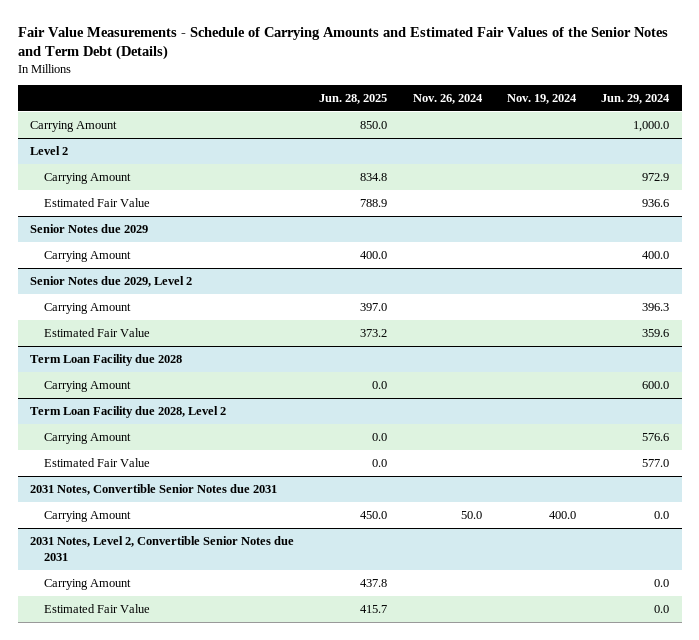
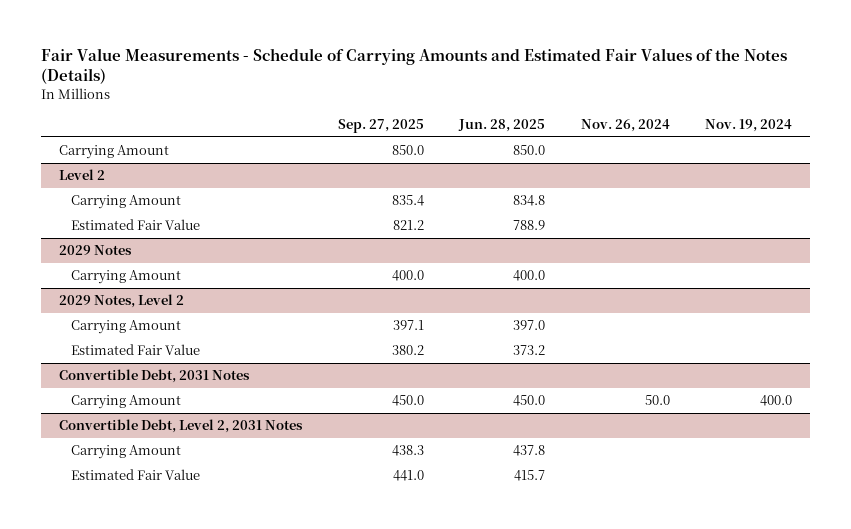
- Fair Value Measurements - Schedule of Carrying Amounts and Estimated Fair Values of the Senior Notes and Term Debt (Details)
+ Fair Value Measurements - Schedule of Carrying Amounts and Estimated Fair Values of the Notes (Details)
- | Jun. 28, 2025 | Nov. 26, 2024 | Nov. 19, 2024 | Jun. 29, 2024
+ | Sep. 27, 2025 | Jun. 28, 2025 | Nov. 26, 2024 | Nov. 19, 2024
- Senior Notes due 2029
+ 2029 Notes
- Senior Notes due 2029, Level 2
+ 2029 Notes, Level 2
- Term Loan Facility due 2028
- Carrying Amount | 0.0 | | | 600.0
- Term Loan Facility due 2028, Level 2
- Carrying Amount | 0.0 | | | 576.6
- Estimated Fair Value | 0.0 | | | 577.0
- 2031 Notes, Convertible Senior Notes due 2031
+ Convertible Debt, 2031 Notes
- 2031 Notes, Level 2, Convertible Senior Notes due 2031
+ Convertible Debt, Level 2, 2031 Notes

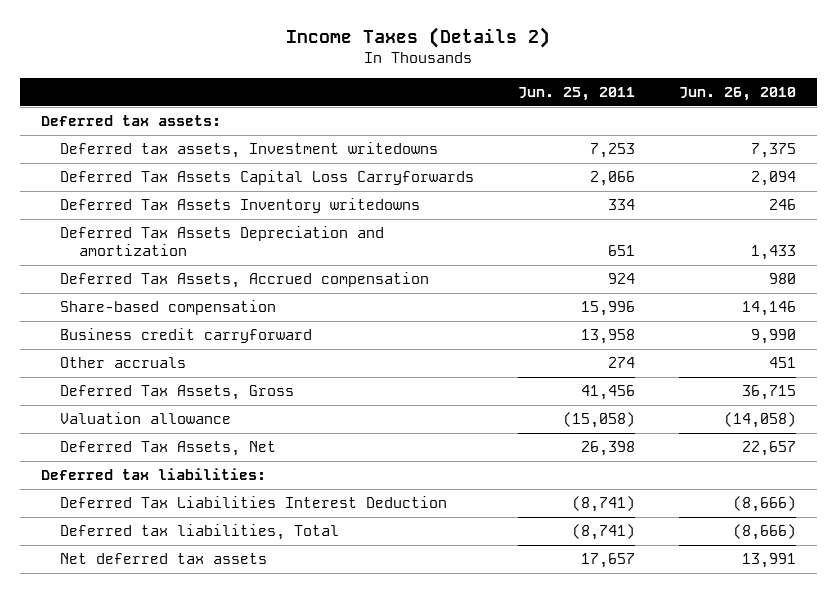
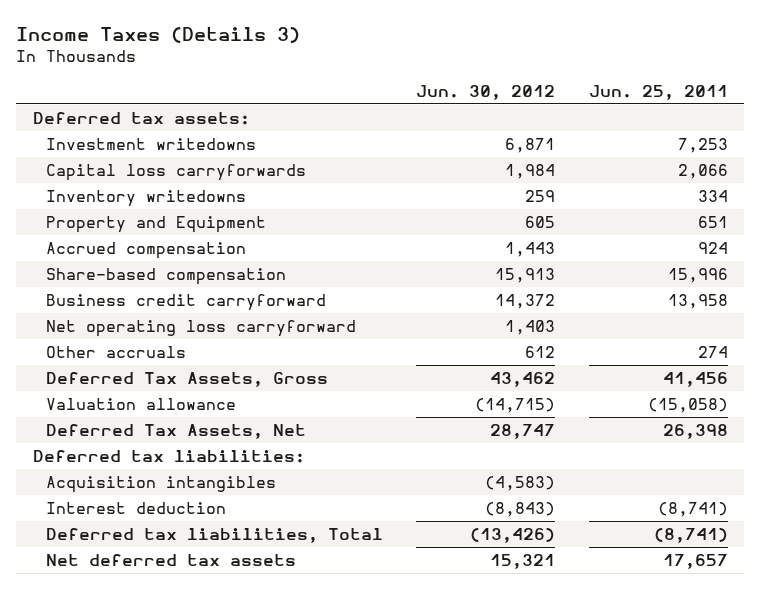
- Income Taxes (Details 2)
+ Income Taxes (Details 3)
- | Jun. 25, 2011 | Jun. 26, 2010
+ | Jun. 30, 2012 | Jun. 25, 2011
- Deferred tax assets, Investment writedowns | 7,253 | 7,375
- Deferred Tax Assets Capital Loss Carryforwards | 2,066 | 2,094
- Deferred Tax Assets Inventory writedowns | 334 | 246
- Deferred Tax Assets Depreciation and amortization | 651 | 1,433
- Deferred Tax Assets, Accrued compensation | 924 | 980
+ Investment writedowns | 6,871 | 7,253
+ Capital loss carryforwards | 1,984 | 2,066
+ Inventory writedowns | 259 | 334
+ Property and Equipment | 605 | 651
+ Accrued compensation | 1,443 | 924
+ Net operating loss carryforward | 1,403 |
- Deferred Tax Liabilities Interest Deduction | (8,741) | (8,666)
+ Acquisition intangibles | (4,583) |
+ Interest deduction | (8,843) | (8,741)

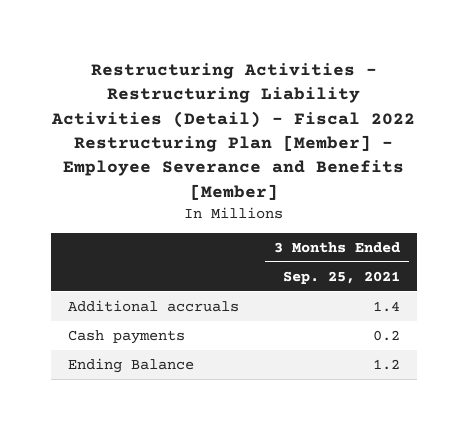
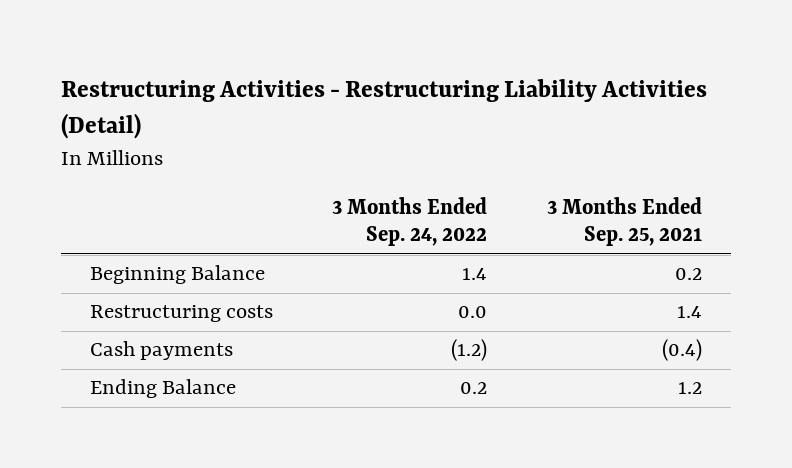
- Restructuring Activities - Restructuring Liability Activities (Detail) - Fiscal 2022 Restructuring Plan [Member] - Employee Severance and Benefits [Member]
+ Restructuring Activities - Restructuring Liability Activities (Detail)
- | 3 Months Ended Sep. 25, 2021
+ | 3 Months Ended Sep. 24, 2022 | 3 Months Ended Sep. 25, 2021
- Additional accruals | 1.4
- Cash payments | 0.2
+ Beginning Balance | 1.4 | 0.2
+ Restructuring costs | 0.0 | 1.4
+ Cash payments | (1.2) | (0.4)

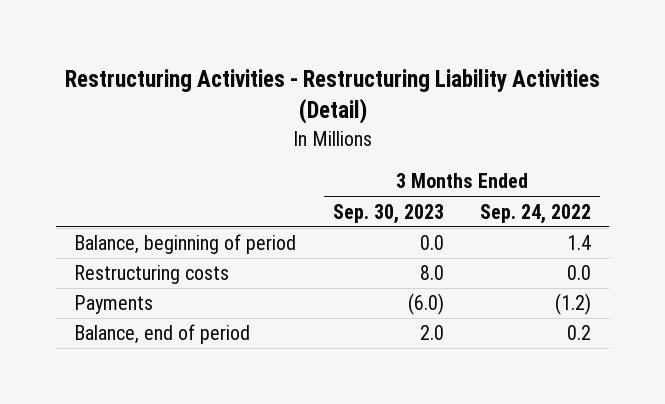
- | 3 Months Ended Sep. 24, 2022 | 3 Months Ended Sep. 25, 2021
+ | 3 Months Ended Sep. 30, 2023 | 3 Months Ended Sep. 24, 2022
- Beginning Balance | 1.4 | 0.2
+ Balance, beginning of period | 0.0 | 1.4
- Cash payments | (1.2) | (0.4)
- Ending Balance | 0.2 | 1.2
+ Payments | (6.0) | (1.2)
+ Balance, end of period | 2.0 | 0.2

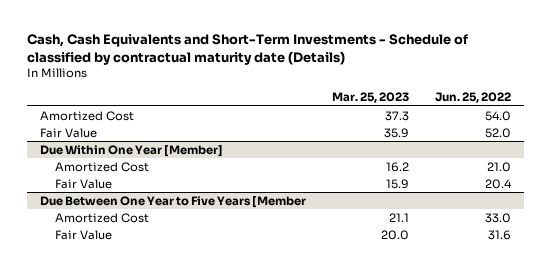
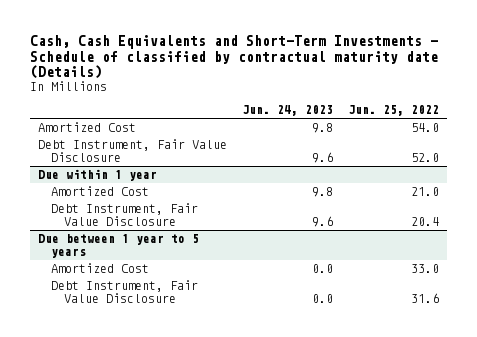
- | Mar. 25, 2023 | Jun. 25, 2022
+ | Jun. 24, 2023 | Jun. 25, 2022
- Fair Value | 35.9 | 52.0
- Due Within One Year [Member]
+ Debt Instrument, Fair Value Disclosure | 9.6 | 52.0
+ Due within 1 year
- Fair Value | 15.9 | 20.4
- Due Between One Year to Five Years [Member
+ Debt Instrument, Fair Value Disclosure | 9.6 | 20.4
+ Due between 1 year to 5 years
- Fair Value | 20.0 | 31.6
+ Debt Instrument, Fair Value Disclosure | 0.0 | 31.6

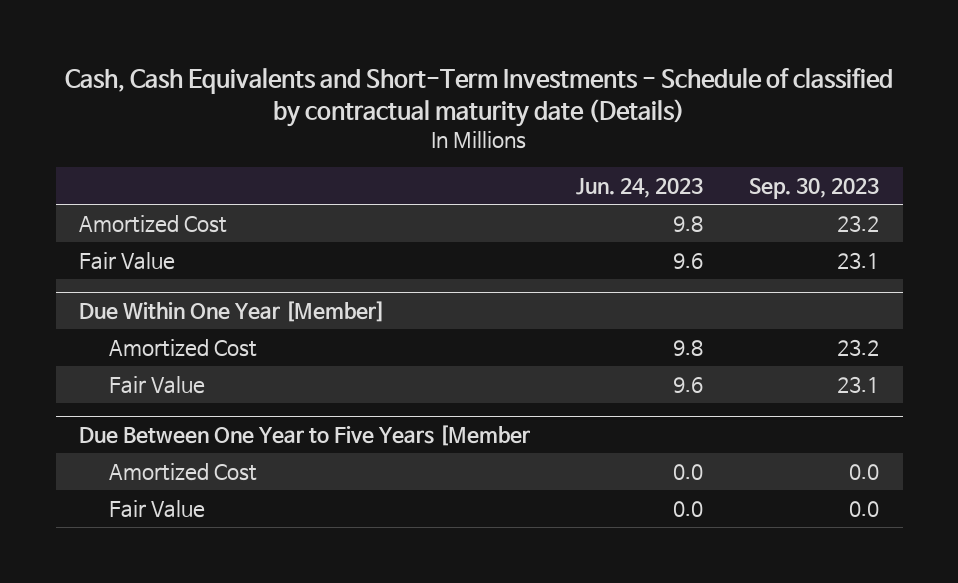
- | Jun. 24, 2023 | Jun. 25, 2022
+ | Jun. 24, 2023 | Sep. 30, 2023
- Debt Instrument, Fair Value Disclosure | 9.6 | 52.0
- Due within 1 year
+ Fair Value | 9.6 | 23.1
+ Due Within One Year [Member]
- Debt Instrument, Fair Value Disclosure | 9.6 | 20.4
- Due between 1 year to 5 years
+ Fair Value | 9.6 | 23.1
+ Due Between One Year to Five Years [Member
- Debt Instrument, Fair Value Disclosure | 0.0 | 31.6
+ Fair Value | 0.0 | 0.0

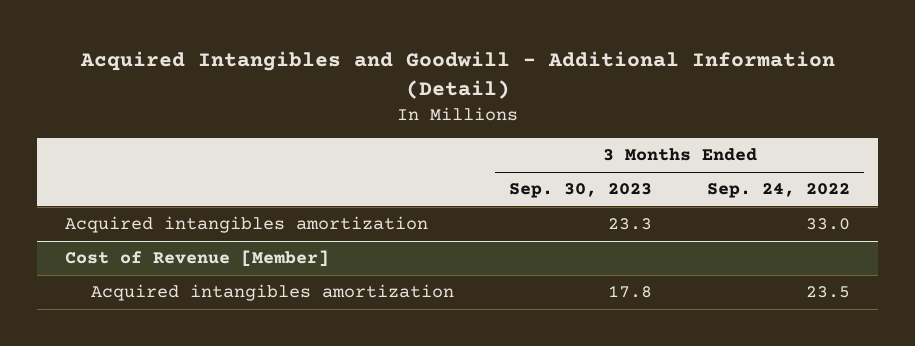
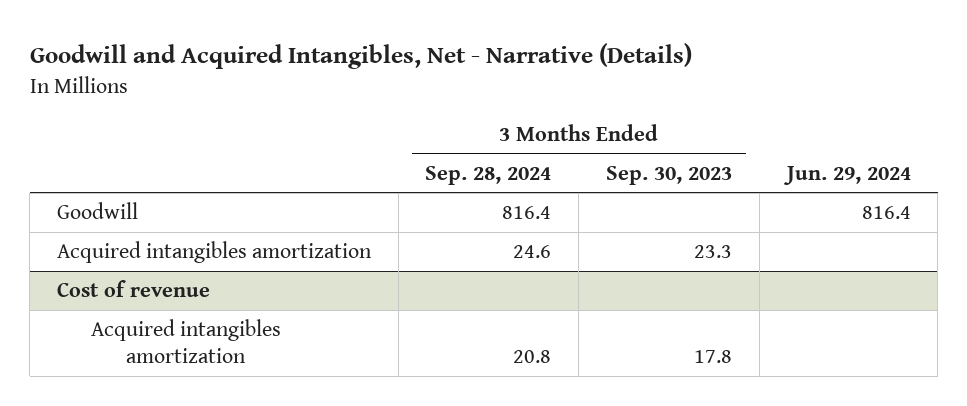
- Acquired Intangibles and Goodwill - Additional Information (Detail)
+ Goodwill and Acquired Intangibles, Net - Narrative (Details)
- | 3 Months Ended Sep. 30, 2023 | 3 Months Ended Sep. 24, 2022
+ | 3 Months Ended Sep. 28, 2024 | 3 Months Ended Sep. 30, 2023 | Jun. 29, 2024
+ Goodwill | 816.4 | | 816.4
- Cost of Revenue [Member]
+ Cost of revenue

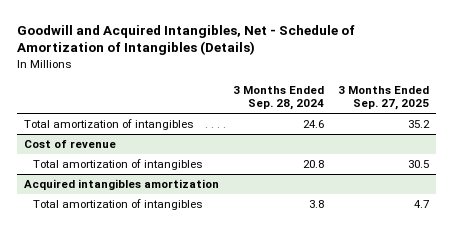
- Goodwill and Acquired Intangibles, Net - Narrative (Details)
+ Goodwill and Acquired Intangibles, Net - Schedule of Amortization of Intangibles (Details)
- | 3 Months Ended Sep. 28, 2024 | 3 Months Ended Sep. 30, 2023 | Jun. 29, 2024
+ | 3 Months Ended Sep. 28, 2024 | 3 Months Ended Sep. 27, 2025
- Goodwill | 816.4 | | 816.4
- Acquired intangibles amortization | 24.6 | 23.3 |
+ Total amortization of intangibles | 24.6 | 35.2
@ Cost of revenue
- Acquired intangibles amortization | 20.8 | 17.8 |
+ Total amortization of intangibles | 20.8 | 30.5
+ Acquired intangibles amortization
+ Total amortization of intangibles | 3.8 | 4.7

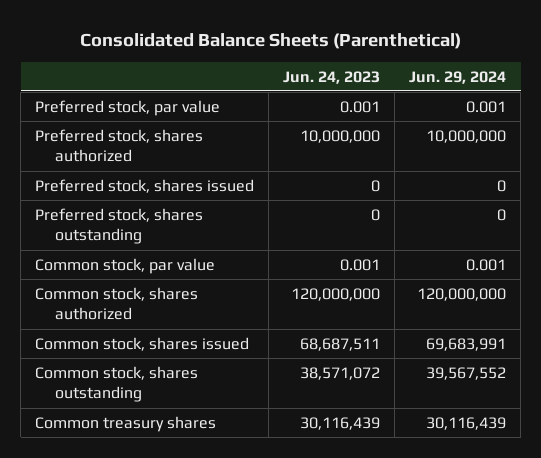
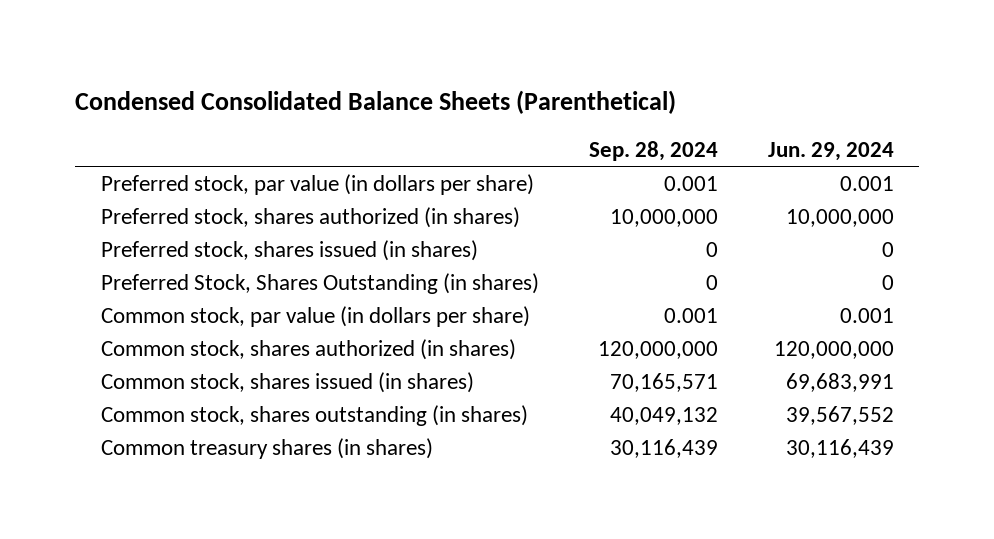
- Consolidated Balance Sheets (Parenthetical)
+ Condensed Consolidated Balance Sheets (Parenthetical)
- | Jun. 24, 2023 | Jun. 29, 2024
+ | Sep. 28, 2024 | Jun. 29, 2024
- Preferred stock, par value | 0.001 | 0.001
- Preferred stock, shares authorized | 10,000,000 | 10,000,000
- Preferred stock, shares issued | 0 | 0
- Preferred stock, shares outstanding | 0 | 0
- Common stock, par value | 0.001 | 0.001
- Common stock, shares authorized | 120,000,000 | 120,000,000
- Common stock, shares issued | 68,687,511 | 69,683,991
- Common stock, shares outstanding | 38,571,072 | 39,567,552
- Common treasury shares | 30,116,439 | 30,116,439
+ Preferred stock, par value (in dollars per share) | 0.001 | 0.001
+ Preferred stock, shares authorized (in shares) | 10,000,000 | 10,000,000
+ Preferred stock, shares issued (in shares) | 0 | 0
+ Preferred Stock, Shares Outstanding (in shares) | 0 | 0
+ Common stock, par value (in dollars per share) | 0.001 | 0.001
+ Common stock, shares authorized (in shares) | 120,000,000 | 120,000,000
+ Common stock, shares issued (in shares) | 70,165,571 | 69,683,991
+ Common stock, shares outstanding (in shares) | 40,049,132 | 39,567,552
+ Common treasury shares (in shares) | 30,116,439 | 30,116,439

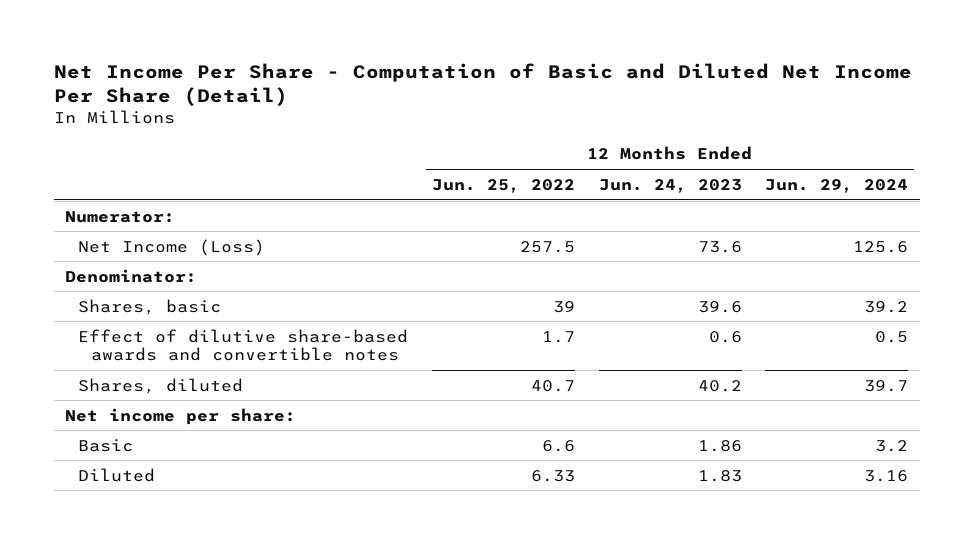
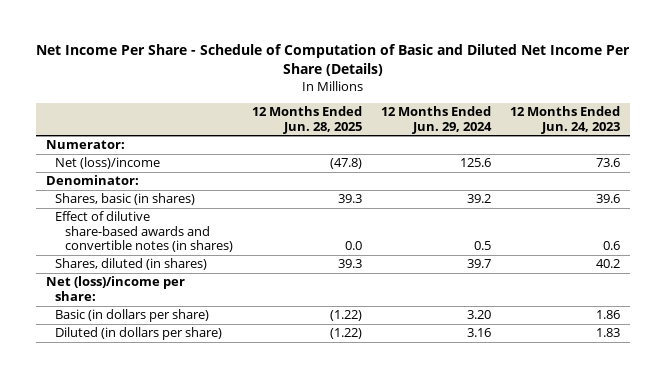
- Net Income Per Share - Computation of Basic and Diluted Net Income Per Share (Detail)
+ Net Income Per Share - Schedule of Computation of Basic and Diluted Net Income Per Share (Details)
- | 12 Months Ended Jun. 25, 2022 | 12 Months Ended Jun. 24, 2023 | 12 Months Ended Jun. 29, 2024
+ | 12 Months Ended Jun. 28, 2025 | 12 Months Ended Jun. 29, 2024 | 12 Months Ended Jun. 24, 2023
- Net Income (Loss) | 257.5 | 73.6 | 125.6
+ Net (loss)/income | (47.8) | 125.6 | 73.6
- Shares, basic | 39 | 39.6 | 39.2
- Effect of dilutive share-based awards and convertible notes | 1.7 | 0.6 | 0.5
- Shares, diluted | 40.7 | 40.2 | 39.7
- Net income per share:
- Basic | 6.6 | 1.86 | 3.2
- Diluted | 6.33 | 1.83 | 3.16
+ Shares, basic (in shares) | 39.3 | 39.2 | 39.6
+ Effect of dilutive share-based awards and convertible notes (in shares) | 0.0 | 0.5 | 0.6
+ Shares, diluted (in shares) | 39.3 | 39.7 | 40.2
+ Net (loss)/income per share:
+ Basic (in dollars per share) | (1.22) | 3.20 | 1.86
+ Diluted (in dollars per share) | (1.22) | 3.16 | 1.83

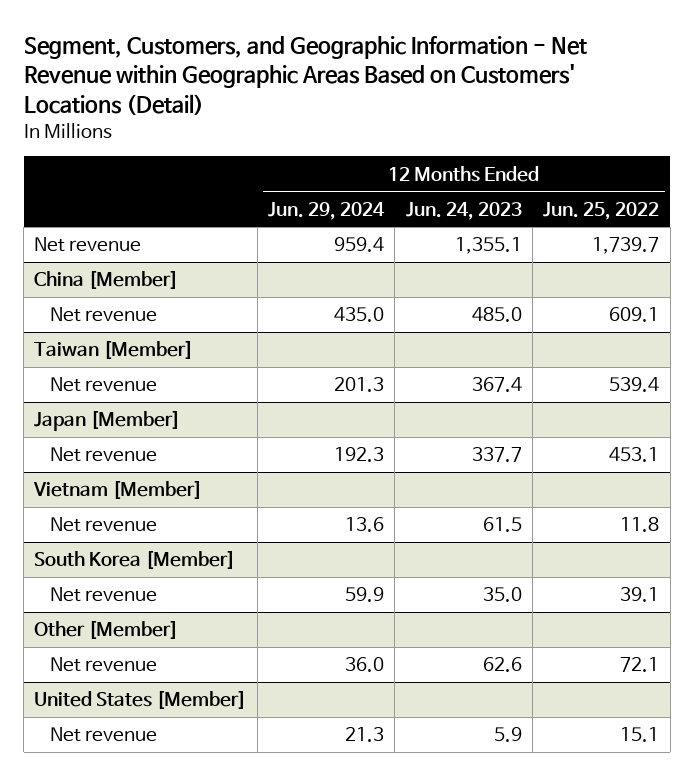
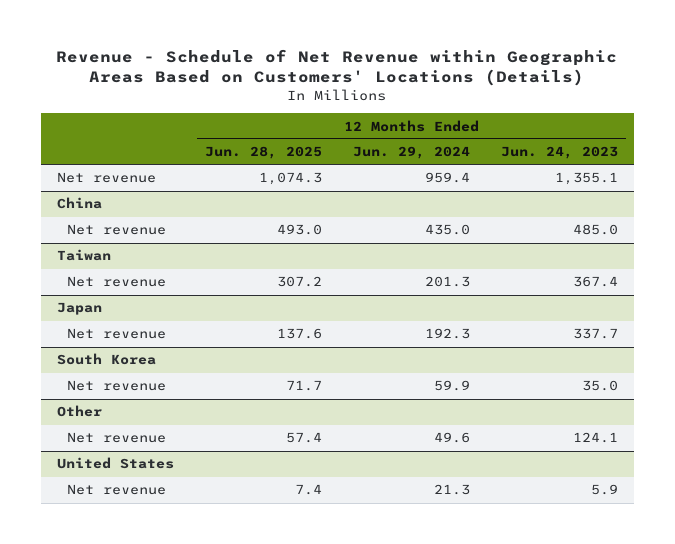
- Segment, Customers, and Geographic Information - Net Revenue within Geographic Areas Based on Customers' Locations (Detail)
+ Revenue - Schedule of Net Revenue within Geographic Areas Based on Customers' Locations (Details)
- | 12 Months Ended Jun. 29, 2024 | 12 Months Ended Jun. 24, 2023 | 12 Months Ended Jun. 25, 2022
+ | 12 Months Ended Jun. 28, 2025 | 12 Months Ended Jun. 29, 2024 | 12 Months Ended Jun. 24, 2023
- China [Member]
+ China
- Taiwan [Member]
+ Taiwan
- Japan [Member]
+ Japan
- Vietnam [Member]
- Net revenue | 13.6 | 61.5 | 11.8
- South Korea [Member]
+ South Korea
- Other [Member]
- Net revenue | 36.0 | 62.6 | 72.1
- United States [Member]
+ Other
+ Net revenue | 57.4 | 49.6 | 124.1
+ United States

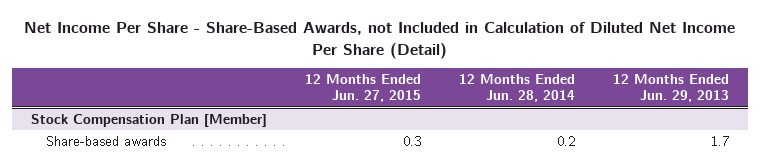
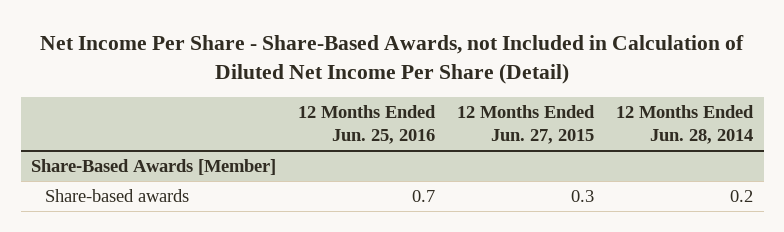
- | 12 Months Ended Jun. 27, 2015 | 12 Months Ended Jun. 28, 2014 | 12 Months Ended Jun. 29, 2013
+ | 12 Months Ended Jun. 25, 2016 | 12 Months Ended Jun. 27, 2015 | 12 Months Ended Jun. 28, 2014
- Stock Compensation Plan [Member]
+ Share-Based Awards [Member]

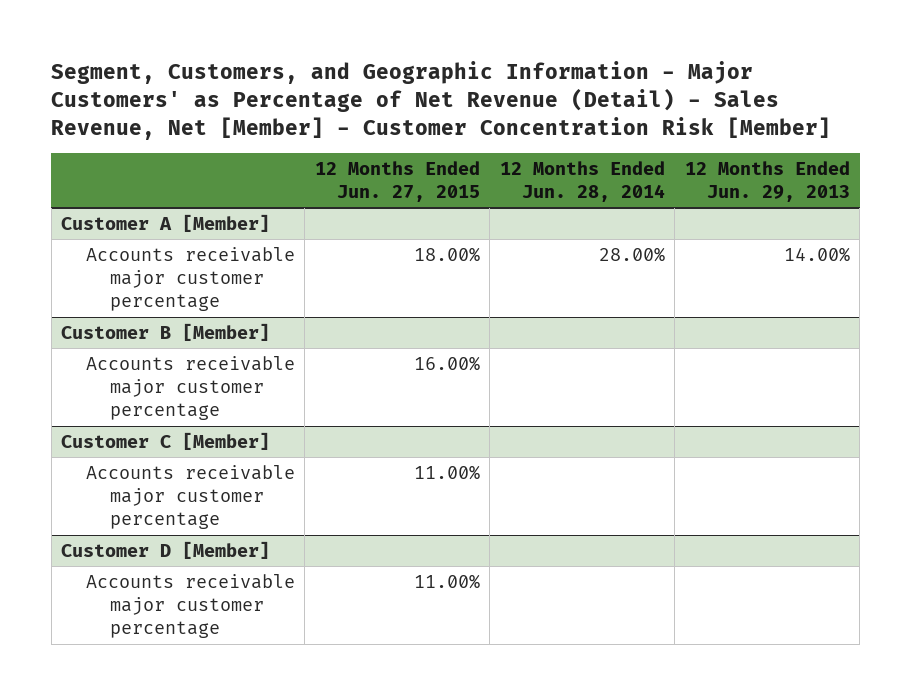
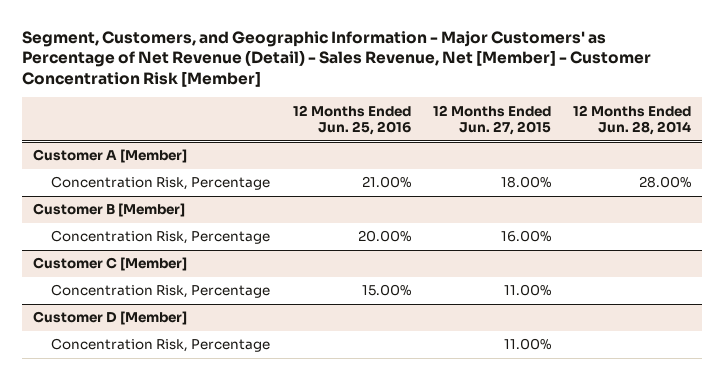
- | 12 Months Ended Jun. 27, 2015 | 12 Months Ended Jun. 28, 2014 | 12 Months Ended Jun. 29, 2013
+ | 12 Months Ended Jun. 25, 2016 | 12 Months Ended Jun. 27, 2015 | 12 Months Ended Jun. 28, 2014
@ Customer A [Member]
- Accounts receivable major customer percentage | 18.00% | 28.00% | 14.00%
+ Concentration Risk, Percentage | 21.00% | 18.00% | 28.00%
@ Customer B [Member]
- Accounts receivable major customer percentage | 16.00% | |
+ Concentration Risk, Percentage | 20.00% | 16.00% |
@ Customer C [Member]
- Accounts receivable major customer percentage | 11.00% | |
+ Concentration Risk, Percentage | 15.00% | 11.00% |
@ Customer D [Member]
- Accounts receivable major customer percentage | 11.00% | |
+ Concentration Risk, Percentage | | 11.00% |

